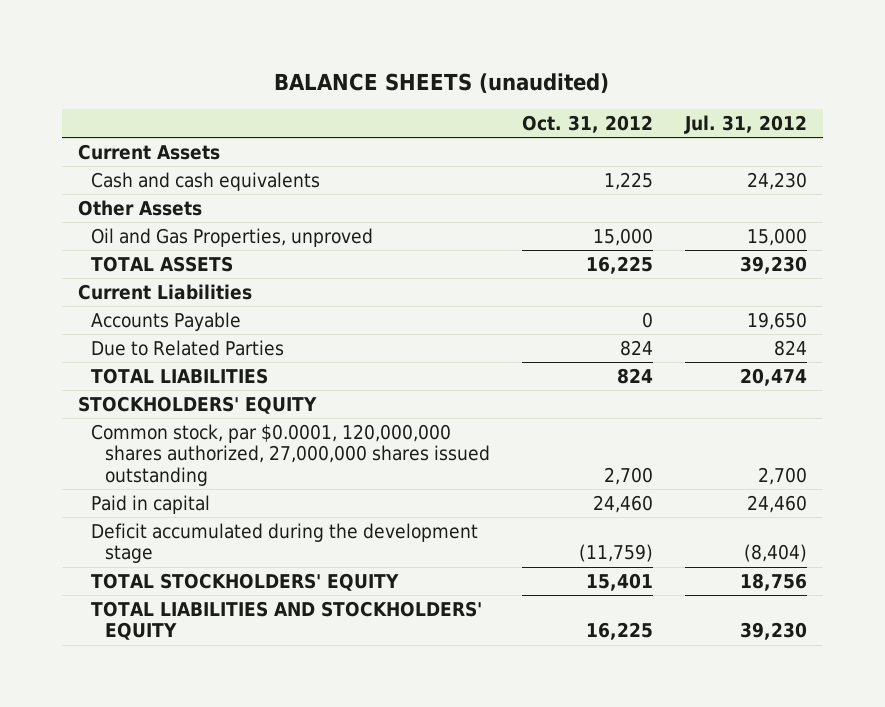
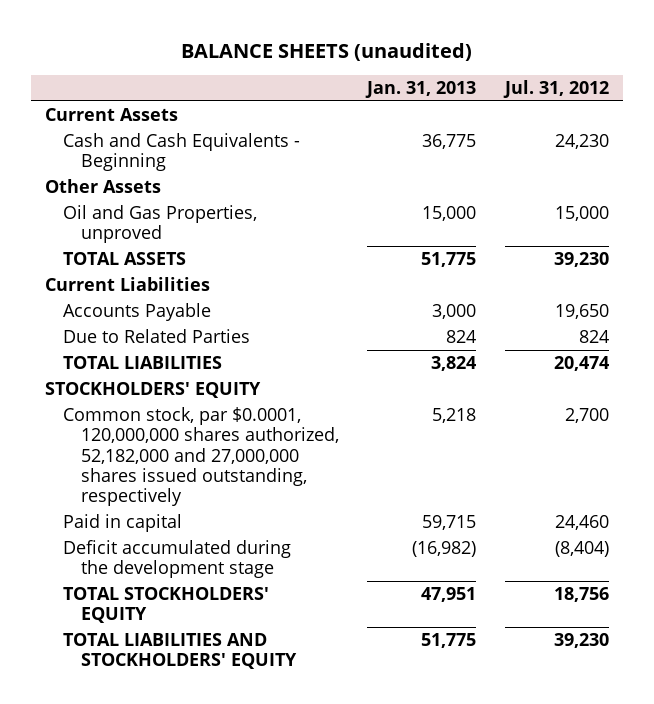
- | Oct. 31, 2012 | Jul. 31, 2012
+ | Jan. 31, 2013 | Jul. 31, 2012
- Cash and cash equivalents | 1,225 | 24,230
+ Cash and Cash Equivalents - Beginning | 36,775 | 24,230
- Common stock, par $0.0001, 120,000,000 shares authorized, 27,000,000 shares issued outstanding | 2,700 | 2,700
+ Common stock, par $0.0001, 120,000,000 shares authorized, 52,182,000 and 27,000,000 shares issued outstanding, respectively | 5,218 | 2,700

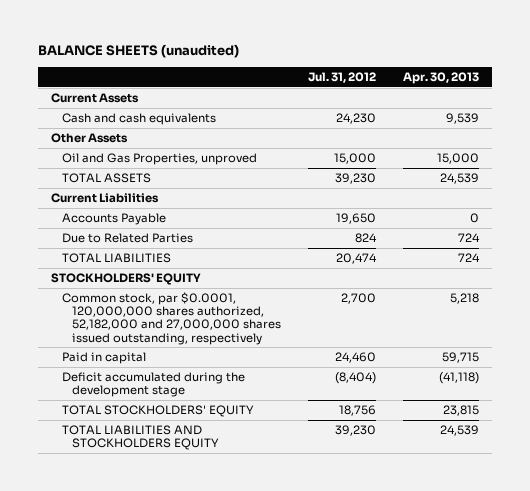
- | Jan. 31, 2013 | Jul. 31, 2012
+ | Jul. 31, 2012 | Apr. 30, 2013
- Cash and Cash Equivalents - Beginning | 36,775 | 24,230
+ Cash and cash equivalents | 24,230 | 9,539
- TOTAL LIABILITIES AND STOCKHOLDERS' EQUITY | 51,775 | 39,230
+ TOTAL LIABILITIES AND STOCKHOLDERS EQUITY | 39,230 | 24,539

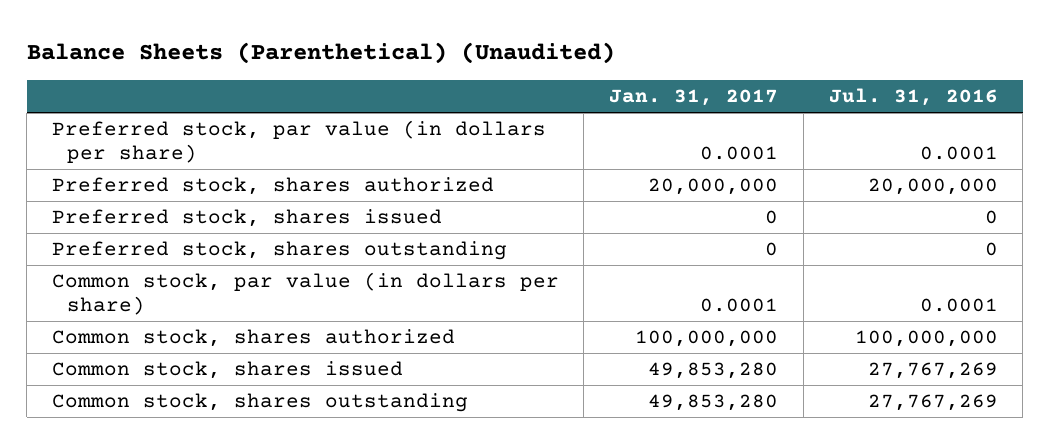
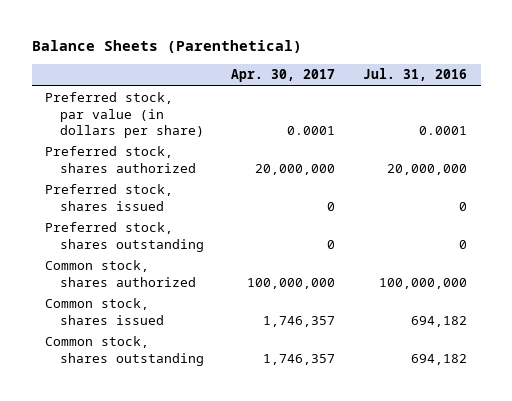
- Balance Sheets (Parenthetical) (Unaudited)
+ Balance Sheets (Parenthetical)
- | Jan. 31, 2017 | Jul. 31, 2016
+ | Apr. 30, 2017 | Jul. 31, 2016
- Common stock, par value (in dollars per share) | 0.0001 | 0.0001
- Common stock, shares issued | 49,853,280 | 27,767,269
- Common stock, shares outstanding | 49,853,280 | 27,767,269
+ Common stock, shares issued | 1,746,357 | 694,182
+ Common stock, shares outstanding | 1,746,357 | 694,182

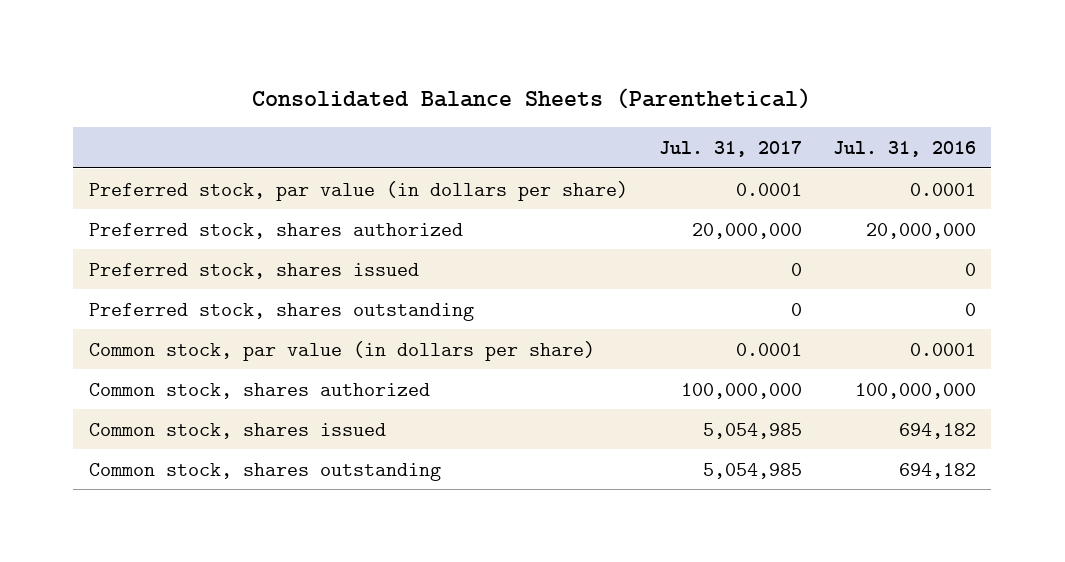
- Balance Sheets (Parenthetical)
+ Consolidated Balance Sheets (Parenthetical)
- | Apr. 30, 2017 | Jul. 31, 2016
+ | Jul. 31, 2017 | Jul. 31, 2016
+ Common stock, par value (in dollars per share) | 0.0001 | 0.0001

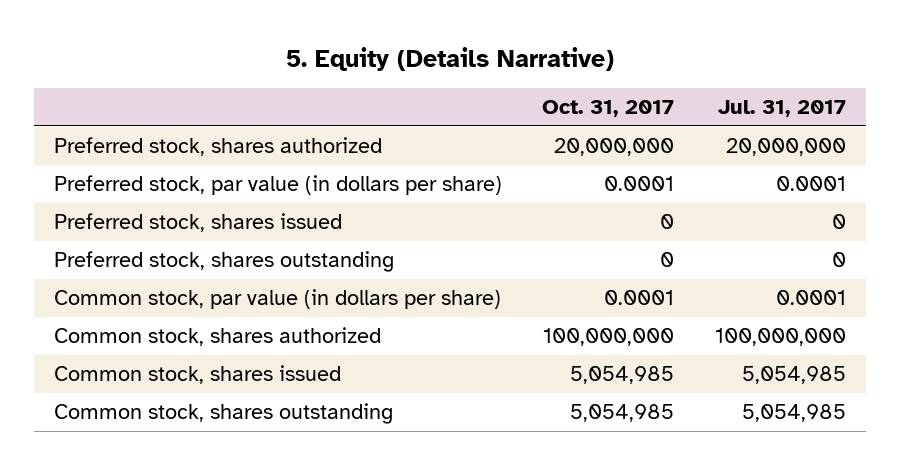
- Consolidated Balance Sheets (Parenthetical)
+ 5. Equity (Details Narrative)
- | Jul. 31, 2017 | Jul. 31, 2016
+ | Oct. 31, 2017 | Jul. 31, 2017
moved down: Preferred stock, par value (in dollars per share) | 0.0001 | 0.0001

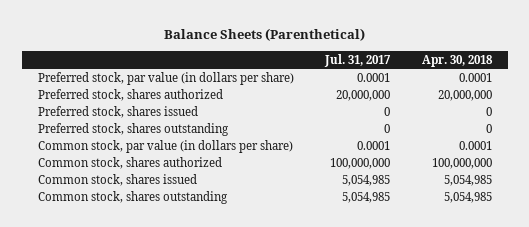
- 5. Equity (Details Narrative)
+ Balance Sheets (Parenthetical)
- | Oct. 31, 2017 | Jul. 31, 2017
+ | Jul. 31, 2017 | Apr. 30, 2018
moved down: Preferred stock, shares authorized | 20,000,000 | 20,000,000

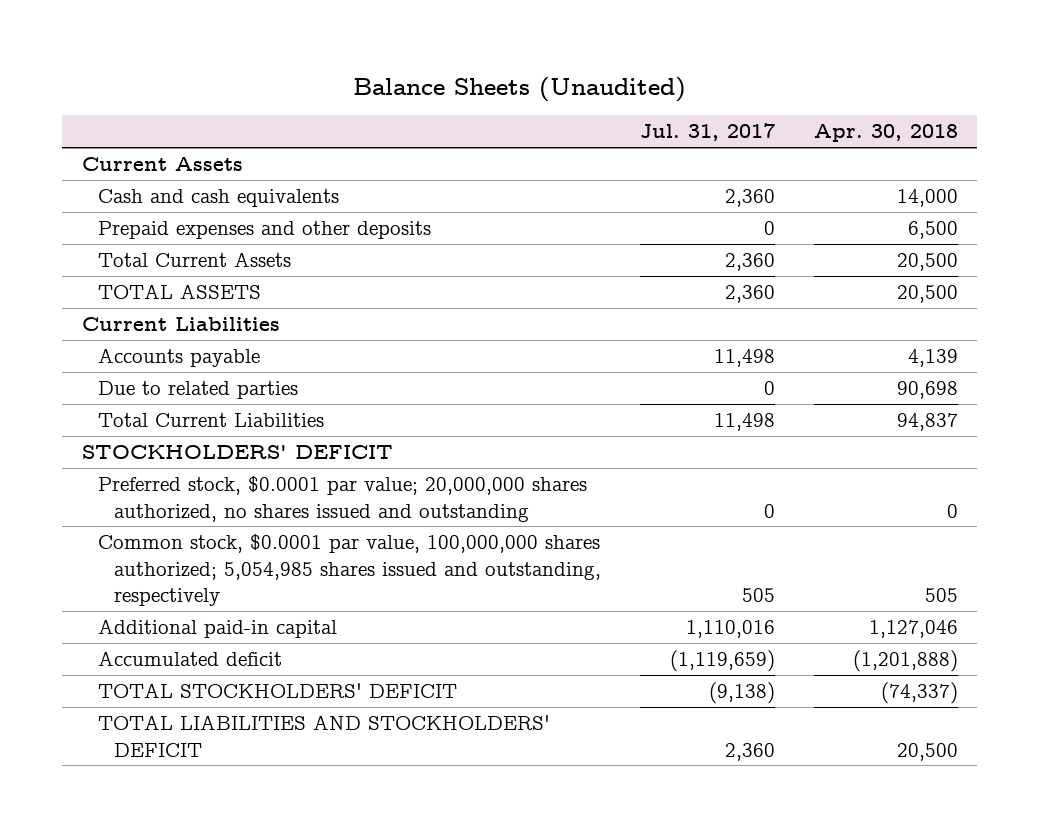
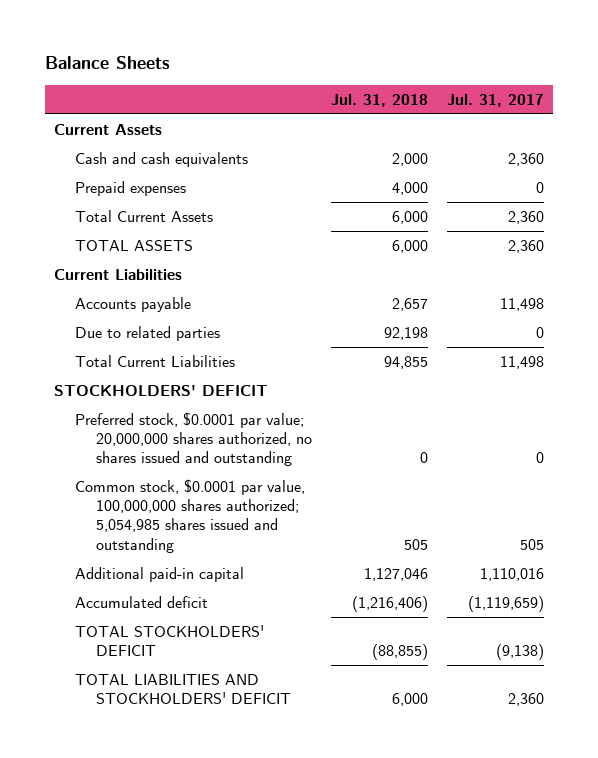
- Balance Sheets (Unaudited)
+ Balance Sheets
- | Jul. 31, 2017 | Apr. 30, 2018
+ | Jul. 31, 2018 | Jul. 31, 2017
- Prepaid expenses and other deposits | 0 | 6,500
+ Prepaid expenses | 4,000 | 0
- Common stock, $0.0001 par value, 100,000,000 shares authorized; 5,054,985 shares issued and outstanding, respectively | 505 | 505
+ Common stock, $0.0001 par value, 100,000,000 shares authorized; 5,054,985 shares issued and outstanding | 505 | 505

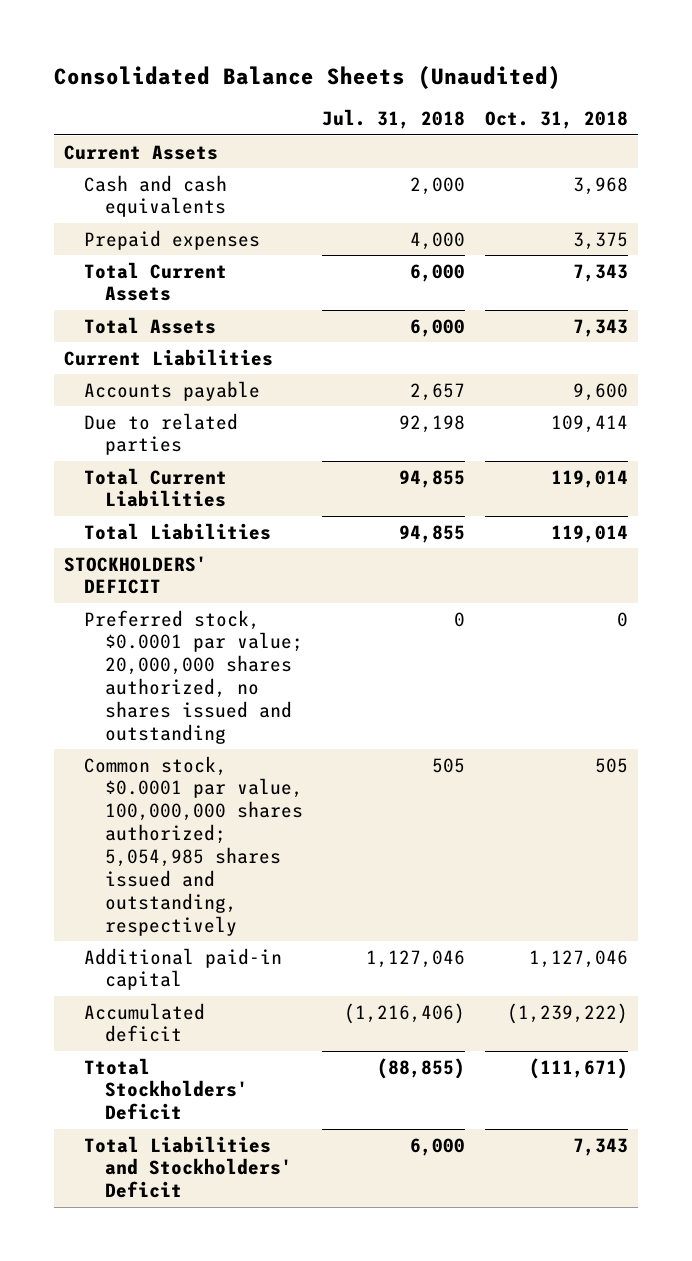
- Balance Sheets
+ Consolidated Balance Sheets (Unaudited)
- | Jul. 31, 2018 | Jul. 31, 2017
+ | Jul. 31, 2018 | Oct. 31, 2018
- TOTAL ASSETS | 6,000 | 2,360
+ Total Assets | 6,000 | 7,343
+ Total Liabilities | 94,855 | 119,014
- Common stock, $0.0001 par value, 100,000,000 shares authorized; 5,054,985 shares issued and outstanding | 505 | 505
+ Common stock, $0.0001 par value, 100,000,000 shares authorized; 5,054,985 shares issued and outstanding, respectively | 505 | 505
- TOTAL STOCKHOLDERS' DEFICIT | (88,855) | (9,138)
- TOTAL LIABILITIES AND STOCKHOLDERS' DEFICIT | 6,000 | 2,360
+ Ttotal Stockholders' Deficit | (88,855) | (111,671)
+ Total Liabilities and Stockholders' Deficit | 6,000 | 7,343

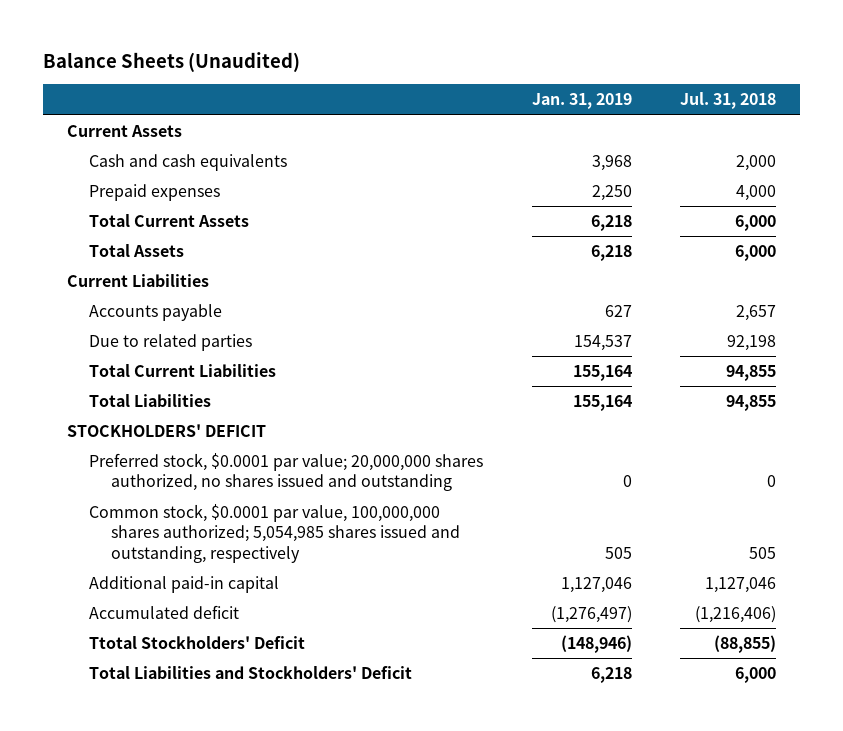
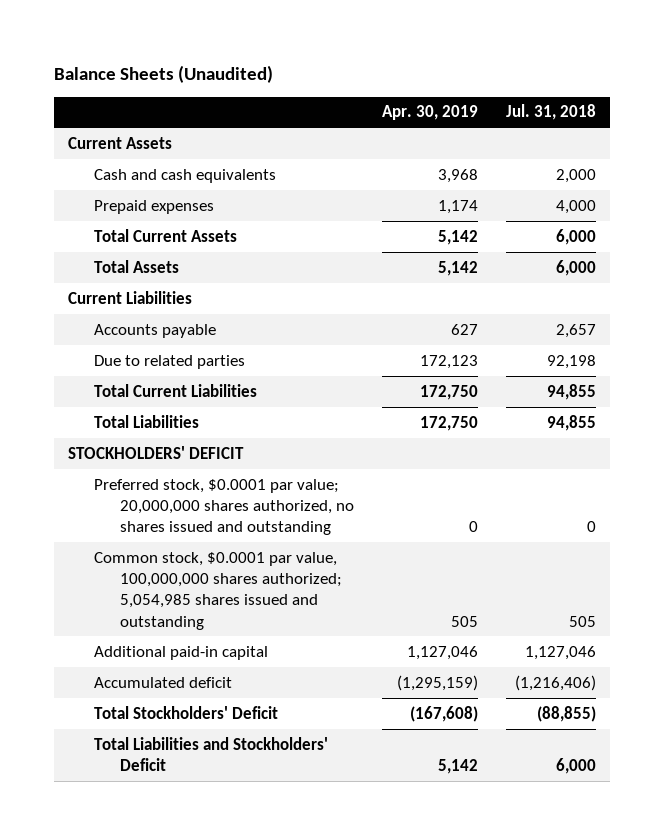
- | Jan. 31, 2019 | Jul. 31, 2018
+ | Apr. 30, 2019 | Jul. 31, 2018
- Common stock, $0.0001 par value, 100,000,000 shares authorized; 5,054,985 shares issued and outstanding, respectively | 505 | 505
+ Common stock, $0.0001 par value, 100,000,000 shares authorized; 5,054,985 shares issued and outstanding | 505 | 505
- Ttotal Stockholders' Deficit | (148,946) | (88,855)
+ Total Stockholders' Deficit | (167,608) | (88,855)

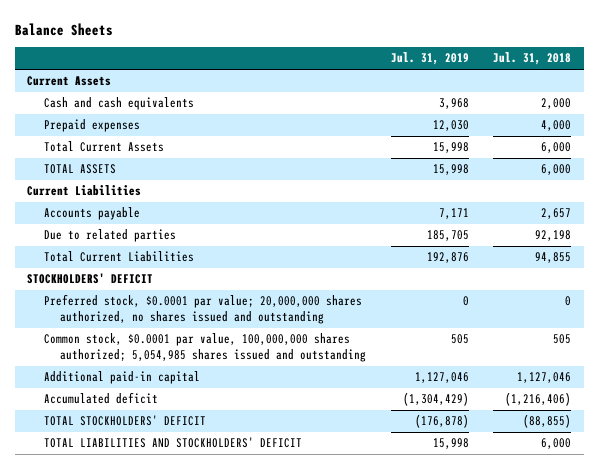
- Balance Sheets (Unaudited)
+ Balance Sheets
- | Apr. 30, 2019 | Jul. 31, 2018
+ | Jul. 31, 2019 | Jul. 31, 2018
- Total Assets | 5,142 | 6,000
+ TOTAL ASSETS | 15,998 | 6,000
- Total Liabilities | 172,750 | 94,855
- Total Stockholders' Deficit | (167,608) | (88,855)
- Total Liabilities and Stockholders' Deficit | 5,142 | 6,000
+ TOTAL STOCKHOLDERS' DEFICIT | (176,878) | (88,855)
+ TOTAL LIABILITIES AND STOCKHOLDERS' DEFICIT | 15,998 | 6,000

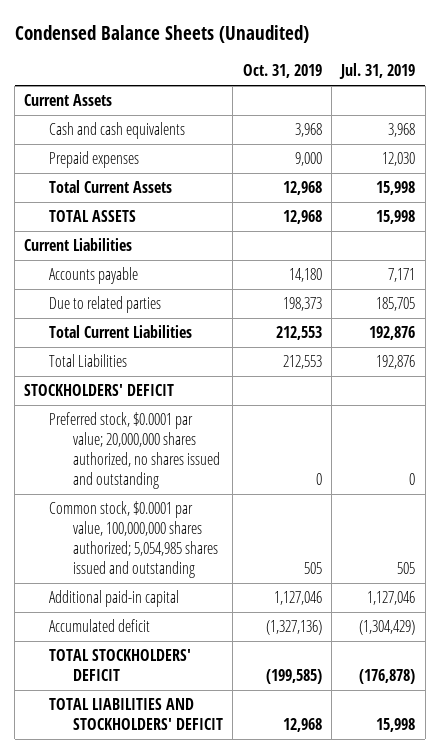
- Balance Sheets
+ Condensed Balance Sheets (Unaudited)
- | Jul. 31, 2019 | Jul. 31, 2018
+ | Oct. 31, 2019 | Jul. 31, 2019
+ Total Liabilities | 212,553 | 192,876

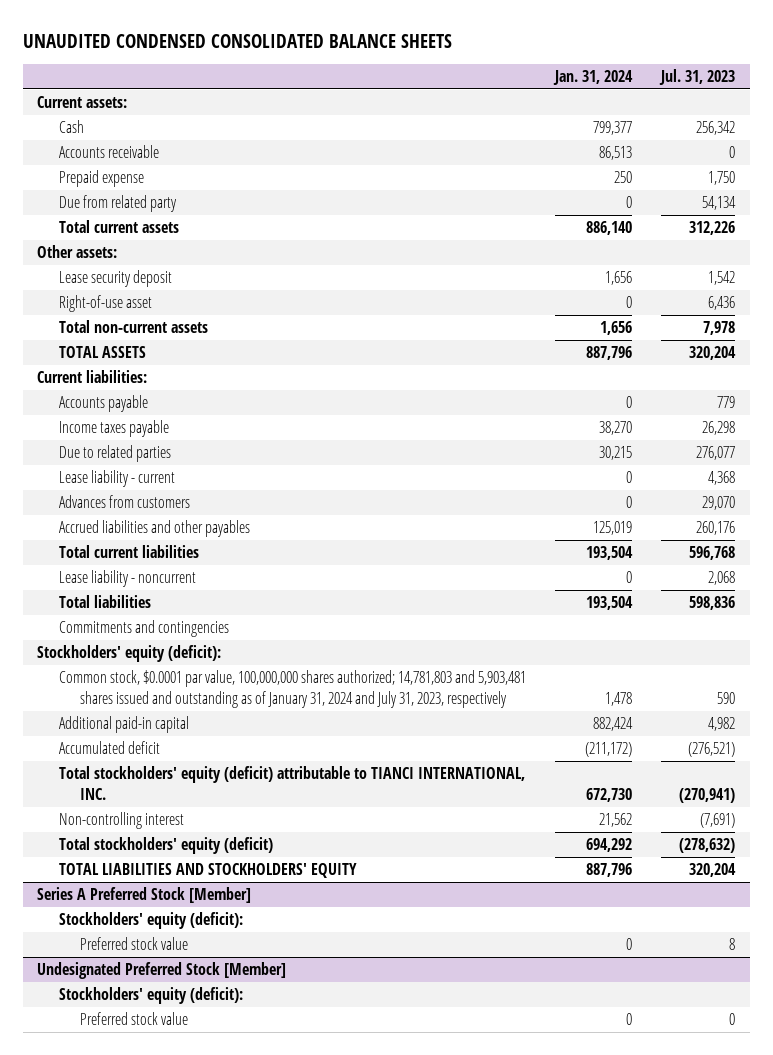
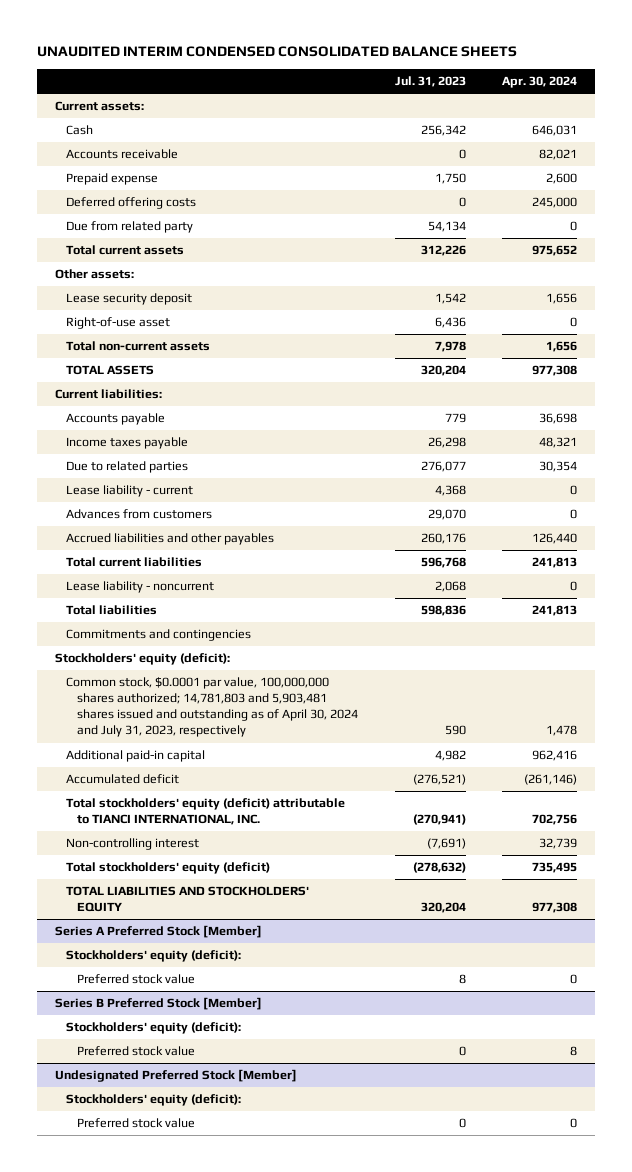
- UNAUDITED CONDENSED CONSOLIDATED BALANCE SHEETS
+ UNAUDITED INTERIM CONDENSED CONSOLIDATED BALANCE SHEETS
- | Jan. 31, 2024 | Jul. 31, 2023
+ | Jul. 31, 2023 | Apr. 30, 2024
+ Deferred offering costs | 0 | 245,000
- Common stock, $0.0001 par value, 100,000,000 shares authorized; 14,781,803 and 5,903,481 shares issued and outstanding as of January 31, 2024 and July 31, 2023, respectively | 1,478 | 590
+ Common stock, $0.0001 par value, 100,000,000 shares authorized; 14,781,803 and 5,903,481 shares issued and outstanding as of April 30, 2024 and July 31, 2023, respectively | 590 | 1,478
+ Series B Preferred Stock [Member]
+ Stockholders' equity (deficit):
+ Preferred stock value | 0 | 8

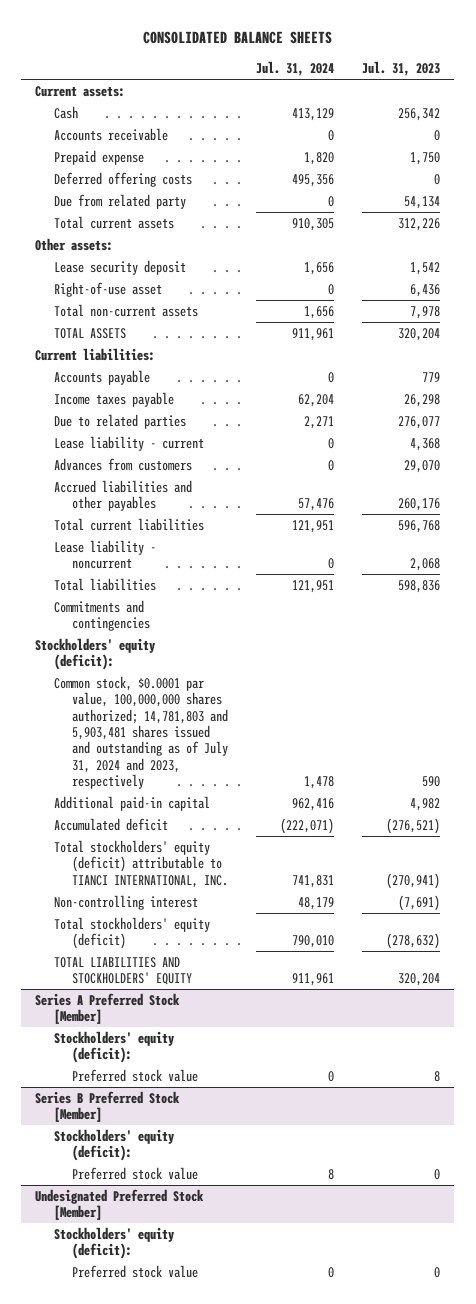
- UNAUDITED INTERIM CONDENSED CONSOLIDATED BALANCE SHEETS
+ CONSOLIDATED BALANCE SHEETS
- | Jul. 31, 2023 | Apr. 30, 2024
+ | Jul. 31, 2024 | Jul. 31, 2023
- Common stock, $0.0001 par value, 100,000,000 shares authorized; 14,781,803 and 5,903,481 shares issued and outstanding as of April 30, 2024 and July 31, 2023, respectively | 590 | 1,478
+ Common stock, $0.0001 par value, 100,000,000 shares authorized; 14,781,803 and 5,903,481 shares issued and outstanding as of July 31, 2024 and 2023, respectively | 1,478 | 590

